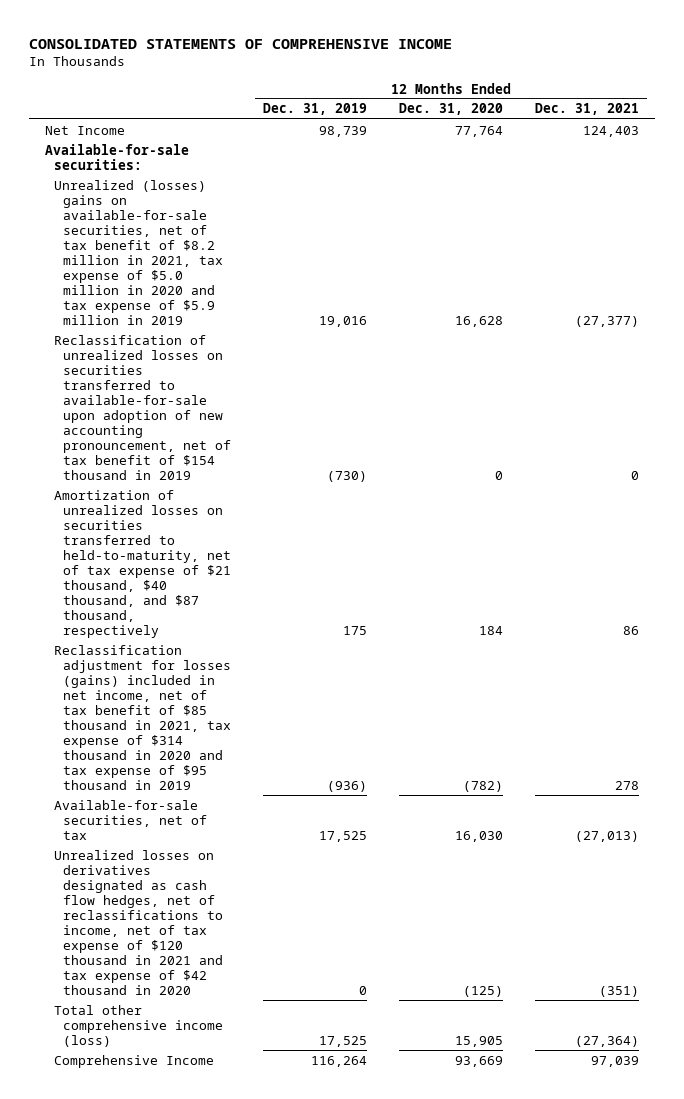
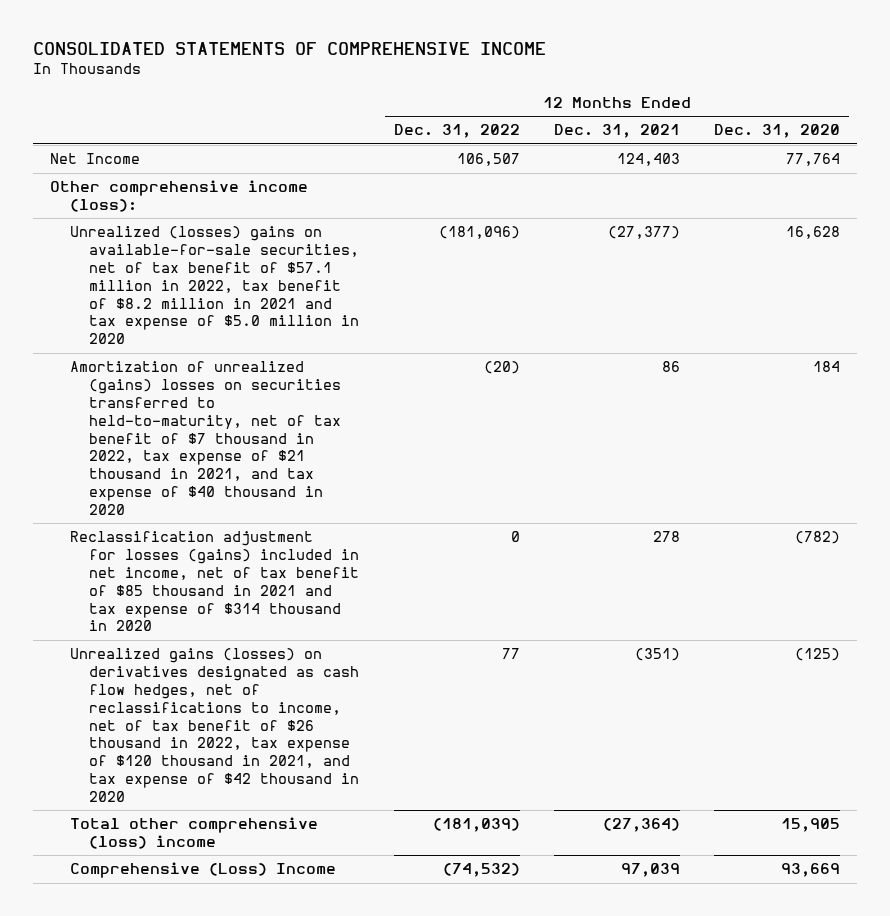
- | 12 Months Ended Dec. 31, 2019 | 12 Months Ended Dec. 31, 2020 | 12 Months Ended Dec. 31, 2021
+ | 12 Months Ended Dec. 31, 2022 | 12 Months Ended Dec. 31, 2021 | 12 Months Ended Dec. 31, 2020
- Available-for-sale securities:
- Unrealized (losses) gains on available-for-sale securities, net of tax benefit of $8.2 million in 2021, tax expense of $5.0 million in 2020 and tax expense of $5.9 million in 2019 | 19,016 | 16,628 | (27,377)
- Reclassification of unrealized losses on securities transferred to available-for-sale upon adoption of new accounting pronouncement, net of tax benefit of $154 thousand in 2019 | (730) | 0 | 0
- Amortization of unrealized losses on securities transferred to held-to-maturity, net of tax expense of $21 thousand, $40 thousand, and $87 thousand, respectively | 175 | 184 | 86
- Reclassification adjustment for losses (gains) included in net income, net of tax benefit of $85 thousand in 2021, tax expense of $314 thousand in 2020 and tax expense of $95 thousand in 2019 | (936) | (782) | 278
- Available-for-sale securities, net of tax | 17,525 | 16,030 | (27,013)
- Unrealized losses on derivatives designated as cash flow hedges, net of reclassifications to income, net of tax expense of $120 thousand in 2021 and tax expense of $42 thousand in 2020 | 0 | (125) | (351)
- Total other comprehensive income (loss) | 17,525 | 15,905 | (27,364)
- Comprehensive Income | 116,264 | 93,669 | 97,039
+ Other comprehensive income (loss):
+ Unrealized (losses) gains on available-for-sale securities, net of tax benefit of $57.1 million in 2022, tax benefit of $8.2 million in 2021 and tax expense of $5.0 million in 2020 | (181,096) | (27,377) | 16,628
+ Amortization of unrealized (gains) losses on securities transferred to held-to-maturity, net of tax benefit of $7 thousand in 2022, tax expense of $21 thousand in 2021, and tax expense of $40 thousand in 2020 | (20) | 86 | 184
+ Reclassification adjustment for losses (gains) included in net income, net of tax benefit of $85 thousand in 2021 and tax expense of $314 thousand in 2020 | 0 | 278 | (782)
+ Unrealized gains (losses) on derivatives designated as cash flow hedges, net of reclassifications to income, net of tax benefit of $26 thousand in 2022, tax expense of $120 thousand in 2021, and tax expense of $42 thousand in 2020 | 77 | (351) | (125)
+ Total other comprehensive (loss) income | (181,039) | (27,364) | 15,905
+ Comprehensive (Loss) Income | (74,532) | 97,039 | 93,669

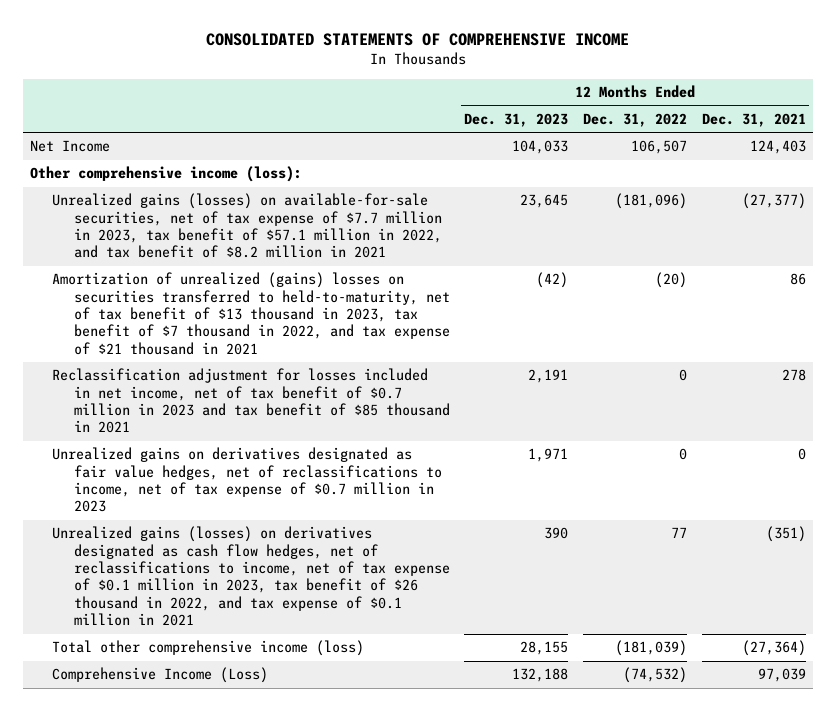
- | 12 Months Ended Dec. 31, 2022 | 12 Months Ended Dec. 31, 2021 | 12 Months Ended Dec. 31, 2020
+ | 12 Months Ended Dec. 31, 2023 | 12 Months Ended Dec. 31, 2022 | 12 Months Ended Dec. 31, 2021
- Unrealized (losses) gains on available-for-sale securities, net of tax benefit of $57.1 million in 2022, tax benefit of $8.2 million in 2021 and tax expense of $5.0 million in 2020 | (181,096) | (27,377) | 16,628
- Amortization of unrealized (gains) losses on securities transferred to held-to-maturity, net of tax benefit of $7 thousand in 2022, tax expense of $21 thousand in 2021, and tax expense of $40 thousand in 2020 | (20) | 86 | 184
- Reclassification adjustment for losses (gains) included in net income, net of tax benefit of $85 thousand in 2021 and tax expense of $314 thousand in 2020 | 0 | 278 | (782)
- Unrealized gains (losses) on derivatives designated as cash flow hedges, net of reclassifications to income, net of tax benefit of $26 thousand in 2022, tax expense of $120 thousand in 2021, and tax expense of $42 thousand in 2020 | 77 | (351) | (125)
- Total other comprehensive (loss) income | (181,039) | (27,364) | 15,905
- Comprehensive (Loss) Income | (74,532) | 97,039 | 93,669
+ Unrealized gains (losses) on available-for-sale securities, net of tax expense of $7.7 million in 2023, tax benefit of $57.1 million in 2022, and tax benefit of $8.2 million in 2021 | 23,645 | (181,096) | (27,377)
+ Amortization of unrealized (gains) losses on securities transferred to held-to-maturity, net of tax benefit of $13 thousand in 2023, tax benefit of $7 thousand in 2022, and tax expense of $21 thousand in 2021 | (42) | (20) | 86
+ Reclassification adjustment for losses included in net income, net of tax benefit of $0.7 million in 2023 and tax benefit of $85 thousand in 2021 | 2,191 | 0 | 278
+ Unrealized gains on derivatives designated as fair value hedges, net of reclassifications to income, net of tax expense of $0.7 million in 2023 | 1,971 | 0 | 0
+ Unrealized gains (losses) on derivatives designated as cash flow hedges, net of reclassifications to income, net of tax expense of $0.1 million in 2023, tax benefit of $26 thousand in 2022, and tax expense of $0.1 million in 2021 | 390 | 77 | (351)
+ Total other comprehensive income (loss) | 28,155 | (181,039) | (27,364)
+ Comprehensive Income (Loss) | 132,188 | (74,532) | 97,039

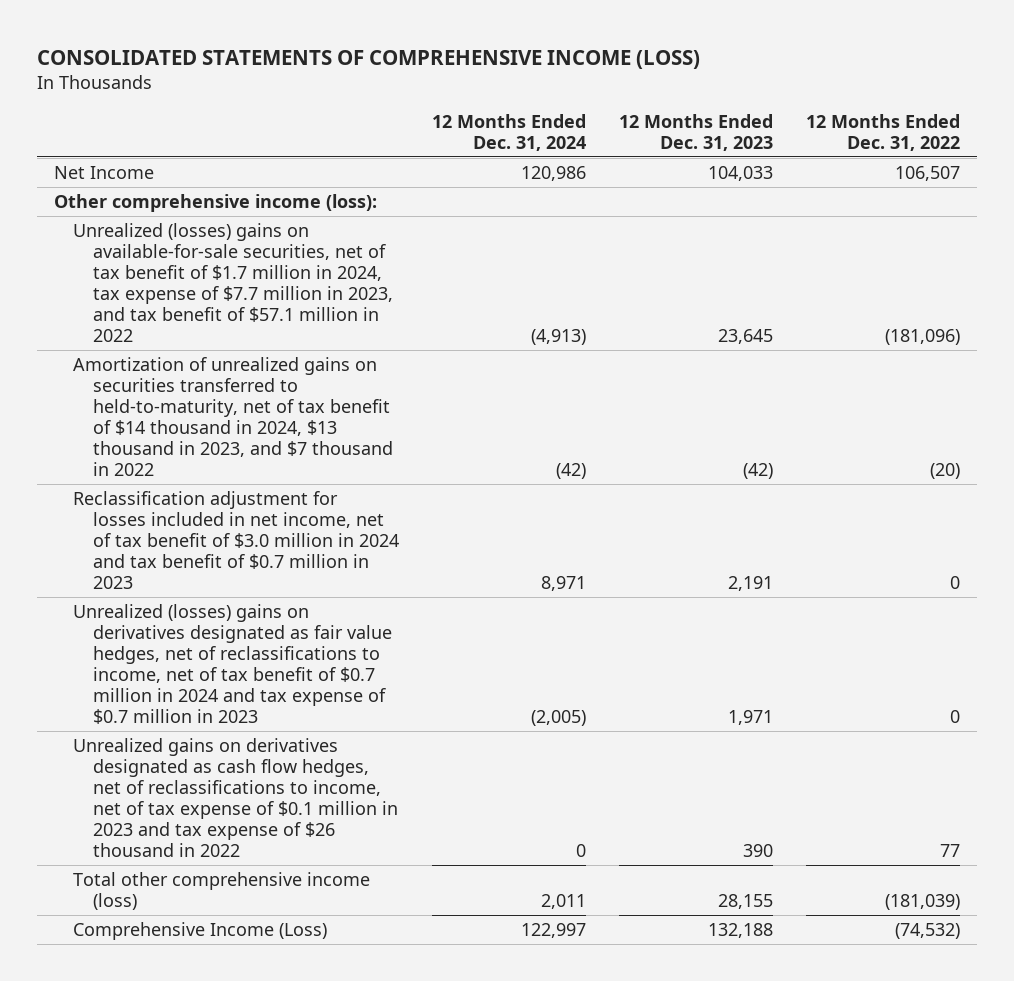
- CONSOLIDATED STATEMENTS OF COMPREHENSIVE INCOME
+ CONSOLIDATED STATEMENTS OF COMPREHENSIVE INCOME (LOSS)
- | 12 Months Ended Dec. 31, 2023 | 12 Months Ended Dec. 31, 2022 | 12 Months Ended Dec. 31, 2021
+ | 12 Months Ended Dec. 31, 2024 | 12 Months Ended Dec. 31, 2023 | 12 Months Ended Dec. 31, 2022
- Unrealized gains (losses) on available-for-sale securities, net of tax expense of $7.7 million in 2023, tax benefit of $57.1 million in 2022, and tax benefit of $8.2 million in 2021 | 23,645 | (181,096) | (27,377)
- Amortization of unrealized (gains) losses on securities transferred to held-to-maturity, net of tax benefit of $13 thousand in 2023, tax benefit of $7 thousand in 2022, and tax expense of $21 thousand in 2021 | (42) | (20) | 86
- Reclassification adjustment for losses included in net income, net of tax benefit of $0.7 million in 2023 and tax benefit of $85 thousand in 2021 | 2,191 | 0 | 278
- Unrealized gains on derivatives designated as fair value hedges, net of reclassifications to income, net of tax expense of $0.7 million in 2023 | 1,971 | 0 | 0
- Unrealized gains (losses) on derivatives designated as cash flow hedges, net of reclassifications to income, net of tax expense of $0.1 million in 2023, tax benefit of $26 thousand in 2022, and tax expense of $0.1 million in 2021 | 390 | 77 | (351)
+ Unrealized (losses) gains on available-for-sale securities, net of tax benefit of $1.7 million in 2024, tax expense of $7.7 million in 2023, and tax benefit of $57.1 million in 2022 | (4,913) | 23,645 | (181,096)
+ Amortization of unrealized gains on securities transferred to held-to-maturity, net of tax benefit of $14 thousand in 2024, $13 thousand in 2023, and $7 thousand in 2022 | (42) | (42) | (20)
+ Reclassification adjustment for losses included in net income, net of tax benefit of $3.0 million in 2024 and tax benefit of $0.7 million in 2023 | 8,971 | 2,191 | 0
+ Unrealized (losses) gains on derivatives designated as fair value hedges, net of reclassifications to income, net of tax benefit of $0.7 million in 2024 and tax expense of $0.7 million in 2023 | (2,005) | 1,971 | 0
+ Unrealized gains on derivatives designated as cash flow hedges, net of reclassifications to income, net of tax expense of $0.1 million in 2023 and tax expense of $26 thousand in 2022 | 0 | 390 | 77

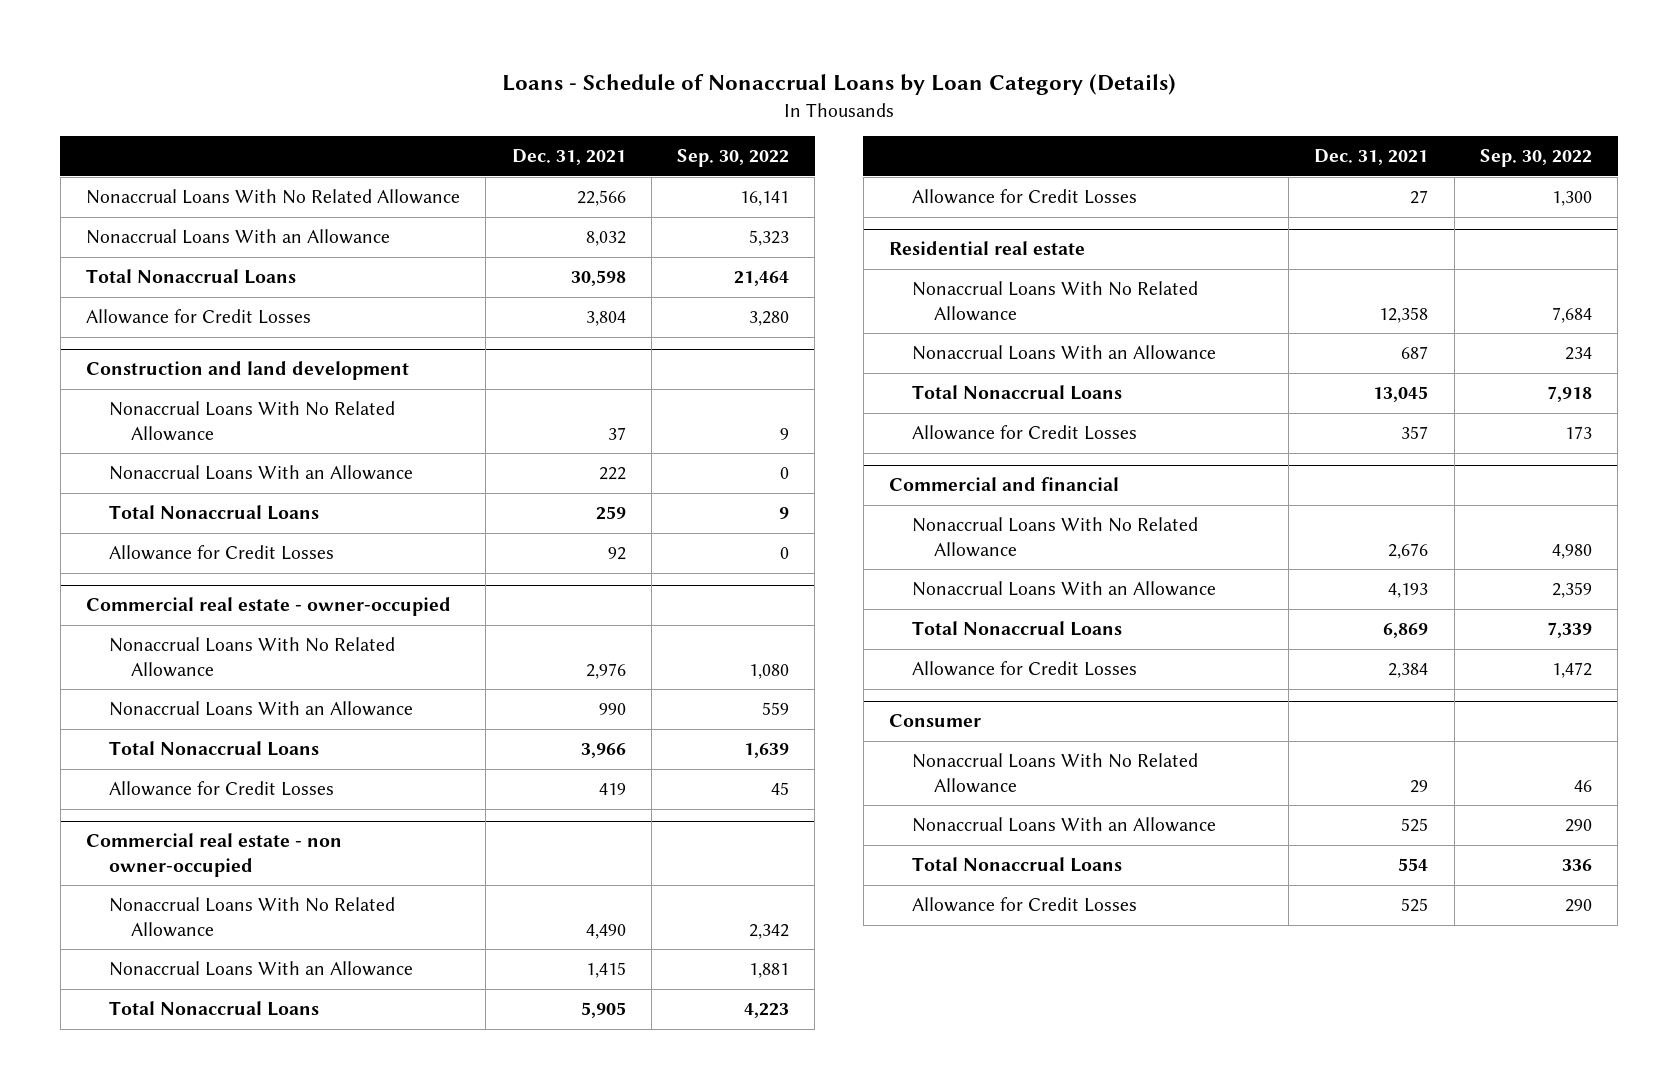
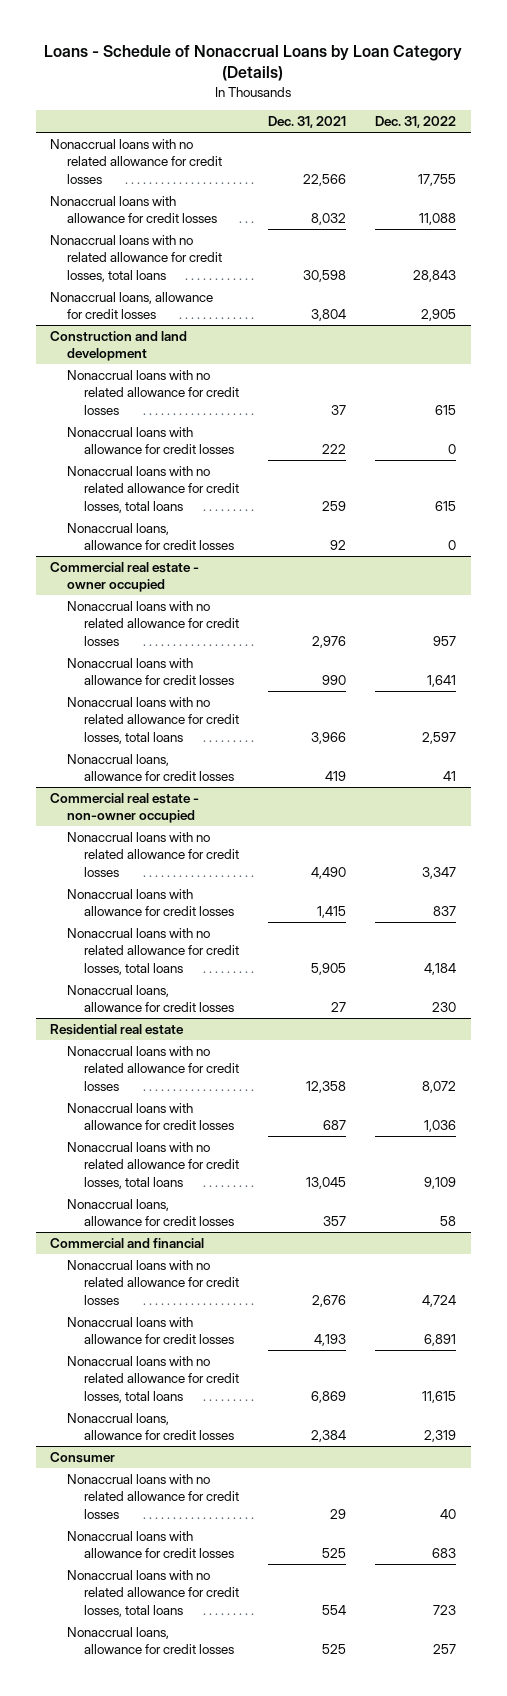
- | Dec. 31, 2021 | Sep. 30, 2022
+ | Dec. 31, 2021 | Dec. 31, 2022
- Nonaccrual Loans With No Related Allowance | 22,566 | 16,141
- Nonaccrual Loans With an Allowance | 8,032 | 5,323
- Total Nonaccrual Loans | 30,598 | 21,464
- Allowance for Credit Losses | 3,804 | 3,280
+ Nonaccrual loans with no related allowance for credit losses | 22,566 | 17,755
+ Nonaccrual loans with allowance for credit losses | 8,032 | 11,088
+ Nonaccrual loans with no related allowance for credit losses, total loans | 30,598 | 28,843
+ Nonaccrual loans, allowance for credit losses | 3,804 | 2,905
@ Construction and land development
- Nonaccrual Loans With No Related Allowance | 37 | 9
- Nonaccrual Loans With an Allowance | 222 | 0
- Total Nonaccrual Loans | 259 | 9
- Allowance for Credit Losses | 92 | 0
- Commercial real estate - owner-occupied
- Nonaccrual Loans With No Related Allowance | 2,976 | 1,080
- Nonaccrual Loans With an Allowance | 990 | 559
- Total Nonaccrual Loans | 3,966 | 1,639
- Allowance for Credit Losses | 419 | 45
- Commercial real estate - non owner-occupied
- Nonaccrual Loans With No Related Allowance | 4,490 | 2,342
- Nonaccrual Loans With an Allowance | 1,415 | 1,881
- Total Nonaccrual Loans | 5,905 | 4,223
- Allowance for Credit Losses | 27 | 1,300
@ Construction and land development
+ Nonaccrual loans with no related allowance for credit losses | 37 | 615
+ Nonaccrual loans with allowance for credit losses | 222 | 0
+ Nonaccrual loans with no related allowance for credit losses, total loans | 259 | 615
+ Nonaccrual loans, allowance for credit losses | 92 | 0
+ Commercial real estate - owner occupied
+ Nonaccrual loans with no related allowance for credit losses | 2,976 | 957
+ Nonaccrual loans with allowance for credit losses | 990 | 1,641
+ Nonaccrual loans with no related allowance for credit losses, total loans | 3,966 | 2,597
+ Nonaccrual loans, allowance for credit losses | 419 | 41
+ Commercial real estate - non-owner occupied
+ Nonaccrual loans with no related allowance for credit losses | 4,490 | 3,347
+ Nonaccrual loans with allowance for credit losses | 1,415 | 837
+ Nonaccrual loans with no related allowance for credit losses, total loans | 5,905 | 4,184
+ Nonaccrual loans, allowance for credit losses | 27 | 230
@ Residential real estate
- Nonaccrual Loans With No Related Allowance | 12,358 | 7,684
- Nonaccrual Loans With an Allowance | 687 | 234
- Total Nonaccrual Loans | 13,045 | 7,918
- Allowance for Credit Losses | 357 | 173
+ Nonaccrual loans with no related allowance for credit losses | 12,358 | 8,072
+ Nonaccrual loans with allowance for credit losses | 687 | 1,036
+ Nonaccrual loans with no related allowance for credit losses, total loans | 13,045 | 9,109
+ Nonaccrual loans, allowance for credit losses | 357 | 58
@ Commercial and financial
- Nonaccrual Loans With No Related Allowance | 2,676 | 4,980
- Nonaccrual Loans With an Allowance | 4,193 | 2,359
- Total Nonaccrual Loans | 6,869 | 7,339
- Allowance for Credit Losses | 2,384 | 1,472
+ Nonaccrual loans with no related allowance for credit losses | 2,676 | 4,724
+ Nonaccrual loans with allowance for credit losses | 4,193 | 6,891
+ Nonaccrual loans with no related allowance for credit losses, total loans | 6,869 | 11,615
+ Nonaccrual loans, allowance for credit losses | 2,384 | 2,319
@ Consumer
- Nonaccrual Loans With No Related Allowance | 29 | 46
- Nonaccrual Loans With an Allowance | 525 | 290
- Total Nonaccrual Loans | 554 | 336
- Allowance for Credit Losses | 525 | 290
+ Nonaccrual loans with no related allowance for credit losses | 29 | 40
+ Nonaccrual loans with allowance for credit losses | 525 | 683
+ Nonaccrual loans with no related allowance for credit losses, total loans | 554 | 723
+ Nonaccrual loans, allowance for credit losses | 525 | 257

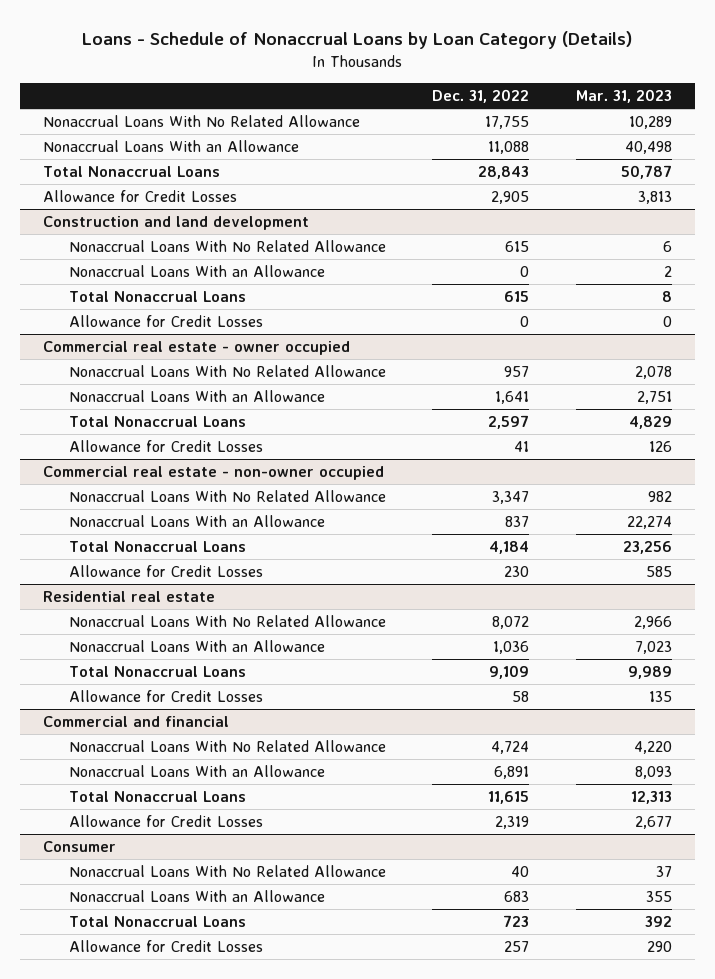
- | Dec. 31, 2021 | Dec. 31, 2022
+ | Dec. 31, 2022 | Mar. 31, 2023
- Nonaccrual loans with no related allowance for credit losses | 22,566 | 17,755
- Nonaccrual loans with allowance for credit losses | 8,032 | 11,088
- Nonaccrual loans with no related allowance for credit losses, total loans | 30,598 | 28,843
- Nonaccrual loans, allowance for credit losses | 3,804 | 2,905
+ Nonaccrual Loans With No Related Allowance | 17,755 | 10,289
+ Nonaccrual Loans With an Allowance | 11,088 | 40,498
+ Total Nonaccrual Loans | 28,843 | 50,787
+ Allowance for Credit Losses | 2,905 | 3,813
@ Construction and land development
- Nonaccrual loans with no related allowance for credit losses | 37 | 615
- Nonaccrual loans with allowance for credit losses | 222 | 0
- Nonaccrual loans with no related allowance for credit losses, total loans | 259 | 615
- Nonaccrual loans, allowance for credit losses | 92 | 0
+ Nonaccrual Loans With No Related Allowance | 615 | 6
+ Nonaccrual Loans With an Allowance | 0 | 2
+ Total Nonaccrual Loans | 615 | 8
+ Allowance for Credit Losses | 0 | 0
@ Commercial real estate - owner occupied
- Nonaccrual loans with no related allowance for credit losses | 2,976 | 957
- Nonaccrual loans with allowance for credit losses | 990 | 1,641
- Nonaccrual loans with no related allowance for credit losses, total loans | 3,966 | 2,597
- Nonaccrual loans, allowance for credit losses | 419 | 41
+ Nonaccrual Loans With No Related Allowance | 957 | 2,078
+ Nonaccrual Loans With an Allowance | 1,641 | 2,751
+ Total Nonaccrual Loans | 2,597 | 4,829
+ Allowance for Credit Losses | 41 | 126
@ Commercial real estate - non-owner occupied
- Nonaccrual loans with no related allowance for credit losses | 4,490 | 3,347
- Nonaccrual loans with allowance for credit losses | 1,415 | 837
- Nonaccrual loans with no related allowance for credit losses, total loans | 5,905 | 4,184
- Nonaccrual loans, allowance for credit losses | 27 | 230
+ Nonaccrual Loans With No Related Allowance | 3,347 | 982
+ Nonaccrual Loans With an Allowance | 837 | 22,274
+ Total Nonaccrual Loans | 4,184 | 23,256
+ Allowance for Credit Losses | 230 | 585
@ Residential real estate
- Nonaccrual loans with no related allowance for credit losses | 12,358 | 8,072
- Nonaccrual loans with allowance for credit losses | 687 | 1,036
- Nonaccrual loans with no related allowance for credit losses, total loans | 13,045 | 9,109
- Nonaccrual loans, allowance for credit losses | 357 | 58
+ Nonaccrual Loans With No Related Allowance | 8,072 | 2,966
+ Nonaccrual Loans With an Allowance | 1,036 | 7,023
+ Total Nonaccrual Loans | 9,109 | 9,989
+ Allowance for Credit Losses | 58 | 135
@ Commercial and financial
- Nonaccrual loans with no related allowance for credit losses | 2,676 | 4,724
- Nonaccrual loans with allowance for credit losses | 4,193 | 6,891
- Nonaccrual loans with no related allowance for credit losses, total loans | 6,869 | 11,615
- Nonaccrual loans, allowance for credit losses | 2,384 | 2,319
+ Nonaccrual Loans With No Related Allowance | 4,724 | 4,220
+ Nonaccrual Loans With an Allowance | 6,891 | 8,093
+ Total Nonaccrual Loans | 11,615 | 12,313
+ Allowance for Credit Losses | 2,319 | 2,677
@ Consumer
- Nonaccrual loans with no related allowance for credit losses | 29 | 40
- Nonaccrual loans with allowance for credit losses | 525 | 683
- Nonaccrual loans with no related allowance for credit losses, total loans | 554 | 723
- Nonaccrual loans, allowance for credit losses | 525 | 257
+ Nonaccrual Loans With No Related Allowance | 40 | 37
+ Nonaccrual Loans With an Allowance | 683 | 355
+ Total Nonaccrual Loans | 723 | 392
+ Allowance for Credit Losses | 257 | 290

